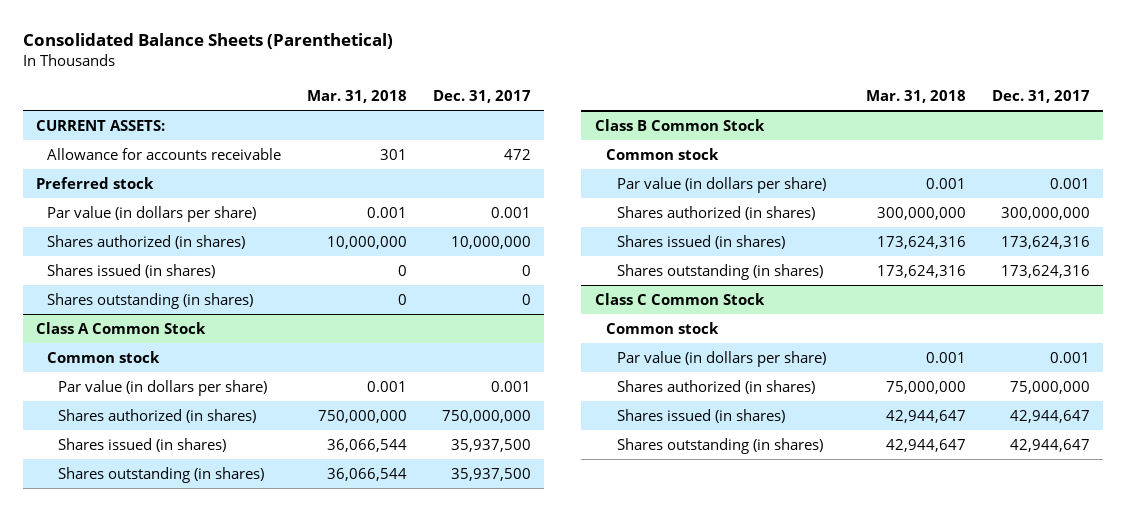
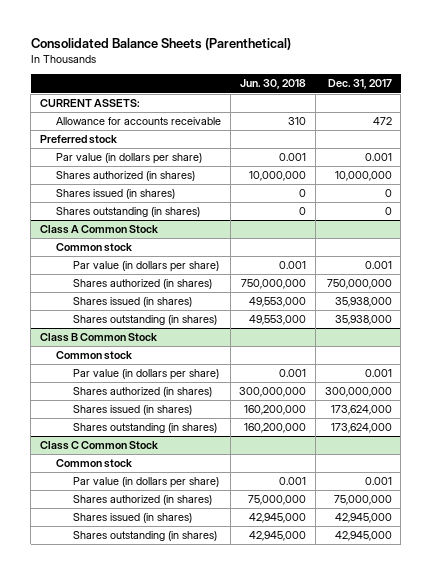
- | Mar. 31, 2018 | Dec. 31, 2017
+ | Jun. 30, 2018 | Dec. 31, 2017
@ Class A Common Stock
- Shares issued (in shares) | 36,066,544 | 35,937,500
- Shares outstanding (in shares) | 36,066,544 | 35,937,500
+ Shares issued (in shares) | 49,553,000 | 35,938,000
+ Shares outstanding (in shares) | 49,553,000 | 35,938,000
@ Class B Common Stock
- Shares issued (in shares) | 173,624,316 | 173,624,316
- Shares outstanding (in shares) | 173,624,316 | 173,624,316
+ Shares issued (in shares) | 160,200,000 | 173,624,000
+ Shares outstanding (in shares) | 160,200,000 | 173,624,000
@ Class C Common Stock
- Shares issued (in shares) | 42,944,647 | 42,944,647
- Shares outstanding (in shares) | 42,944,647 | 42,944,647
+ Shares issued (in shares) | 42,945,000 | 42,945,000
+ Shares outstanding (in shares) | 42,945,000 | 42,945,000

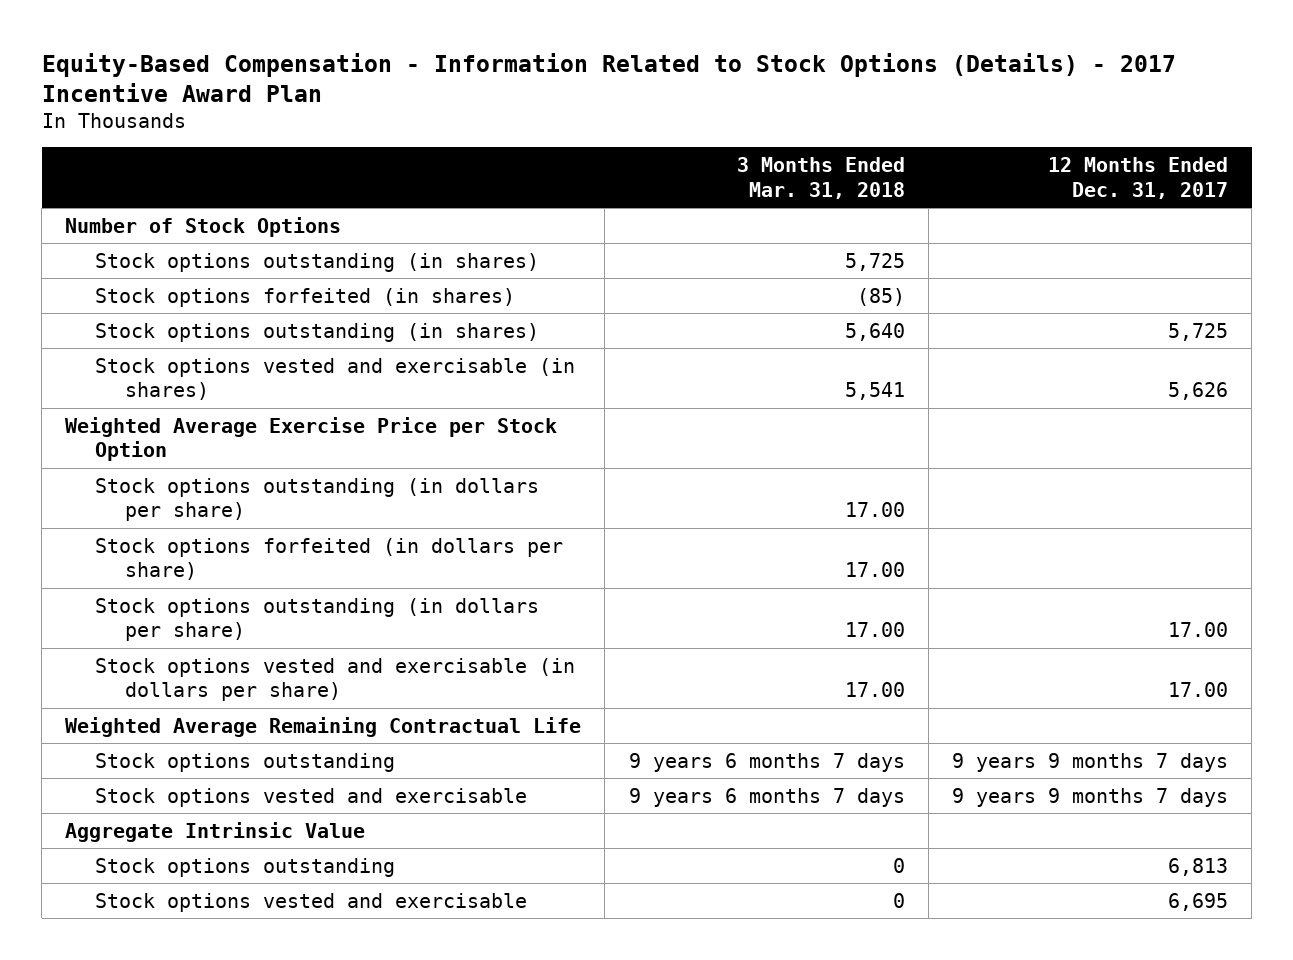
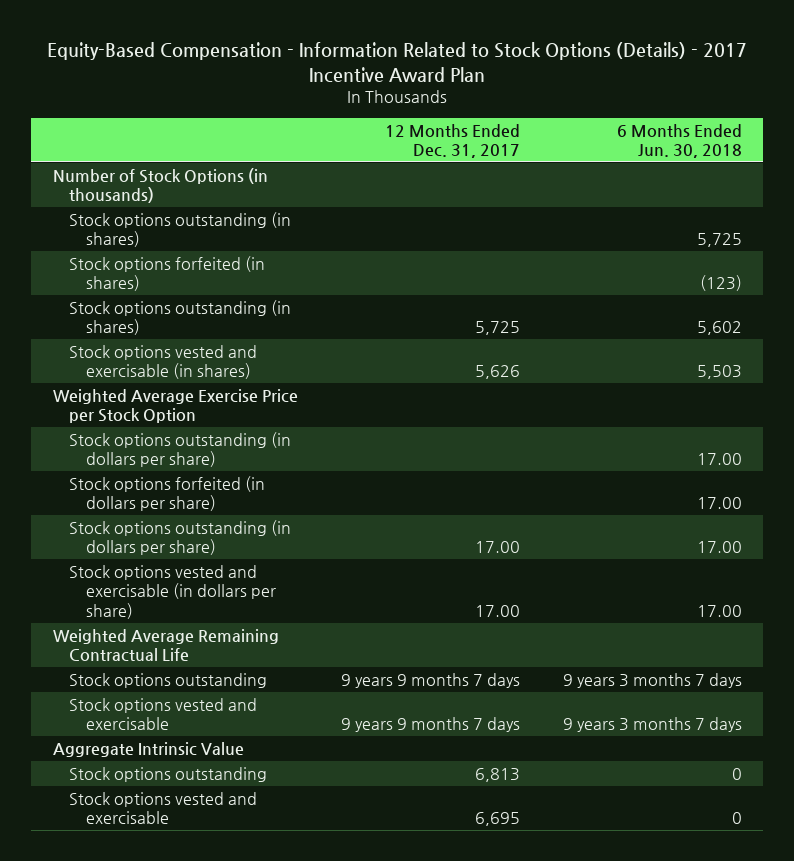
- | 3 Months Ended Mar. 31, 2018 | 12 Months Ended Dec. 31, 2017
+ | 12 Months Ended Dec. 31, 2017 | 6 Months Ended Jun. 30, 2018
- Number of Stock Options
+ Number of Stock Options (in thousands)

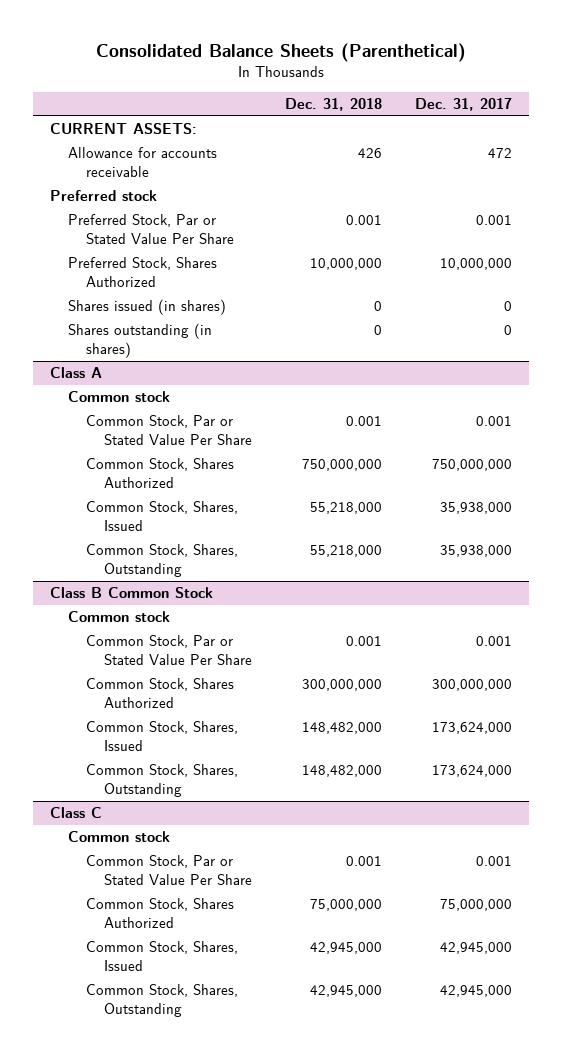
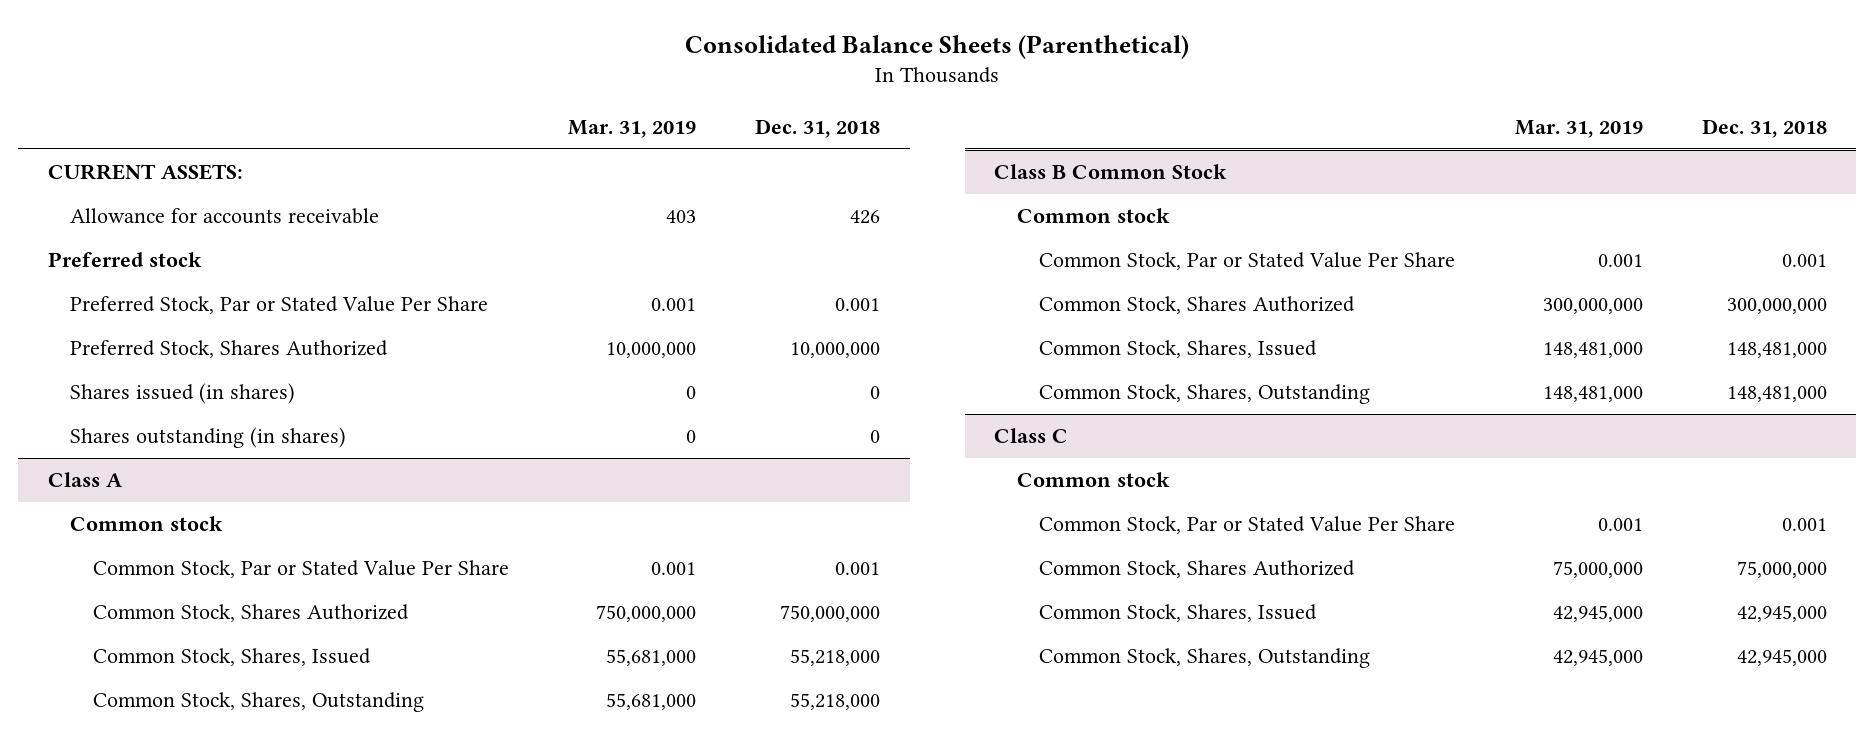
- | Dec. 31, 2018 | Dec. 31, 2017
+ | Mar. 31, 2019 | Dec. 31, 2018
@ Class B Common Stock
- Common Stock, Shares, Issued | 148,482,000 | 173,624,000
- Common Stock, Shares, Outstanding | 148,482,000 | 173,624,000
+ Common Stock, Shares, Issued | 148,481,000 | 148,481,000
+ Common Stock, Shares, Outstanding | 148,481,000 | 148,481,000

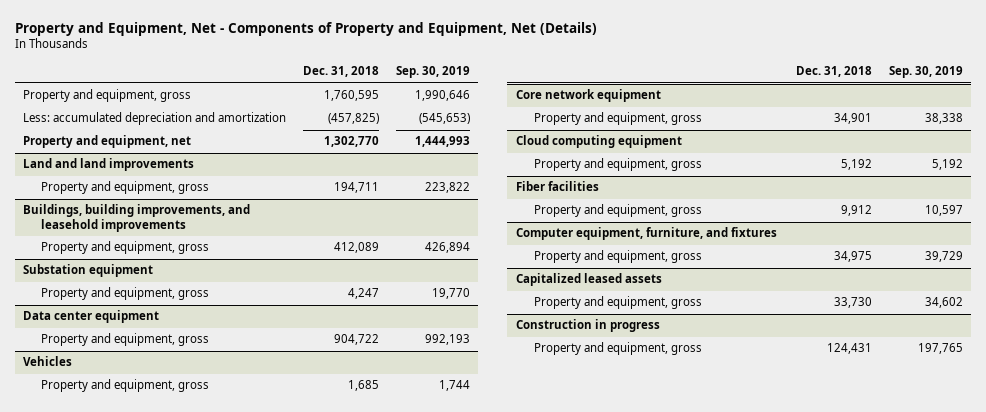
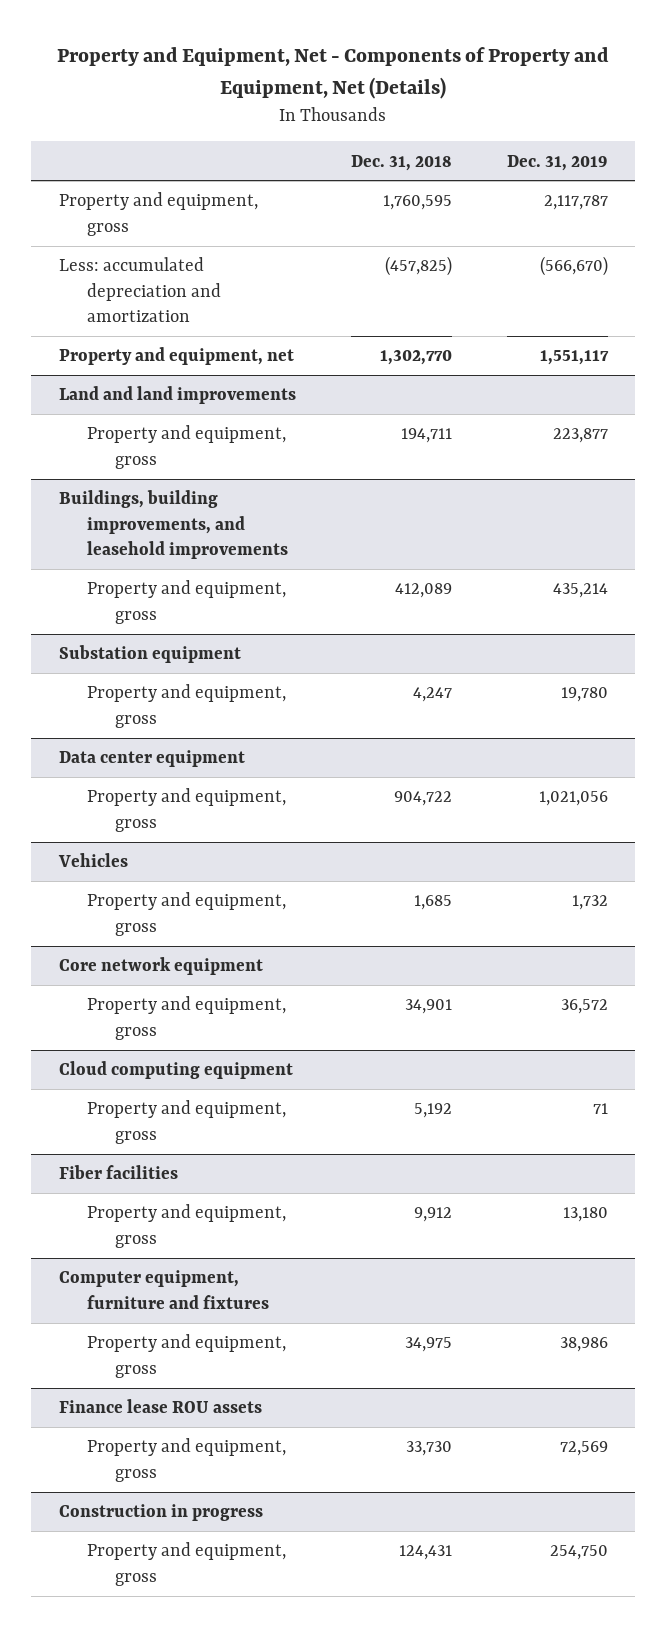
- | Dec. 31, 2018 | Sep. 30, 2019
+ | Dec. 31, 2018 | Dec. 31, 2019
- Computer equipment, furniture, and fixtures
+ Computer equipment, furniture and fixtures
- Capitalized leased assets
+ Finance lease ROU assets

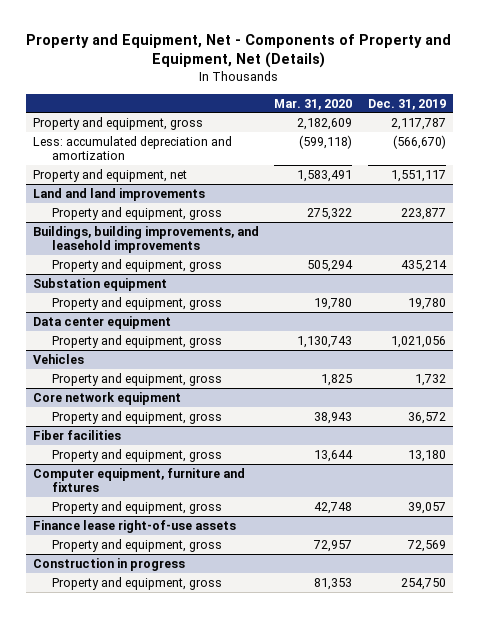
- | Dec. 31, 2018 | Dec. 31, 2019
+ | Mar. 31, 2020 | Dec. 31, 2019
- Cloud computing equipment
- Property and equipment, gross | 5,192 | 71
@ Computer equipment, furniture and fixtures
- Property and equipment, gross | 34,975 | 38,986
- Finance lease ROU assets
@ Computer equipment, furniture and fixtures
+ Property and equipment, gross | 42,748 | 39,057
+ Finance lease right-of-use assets

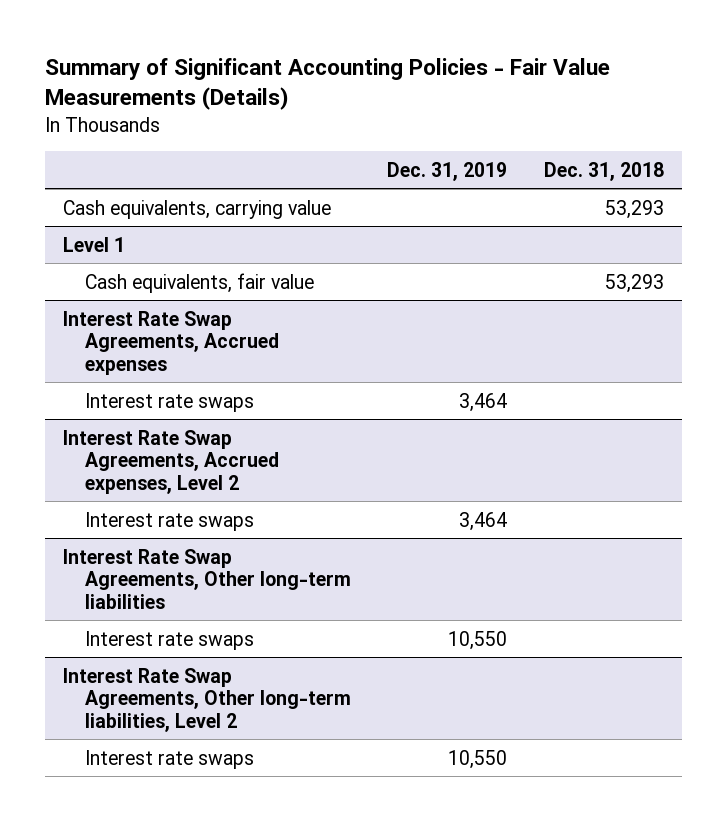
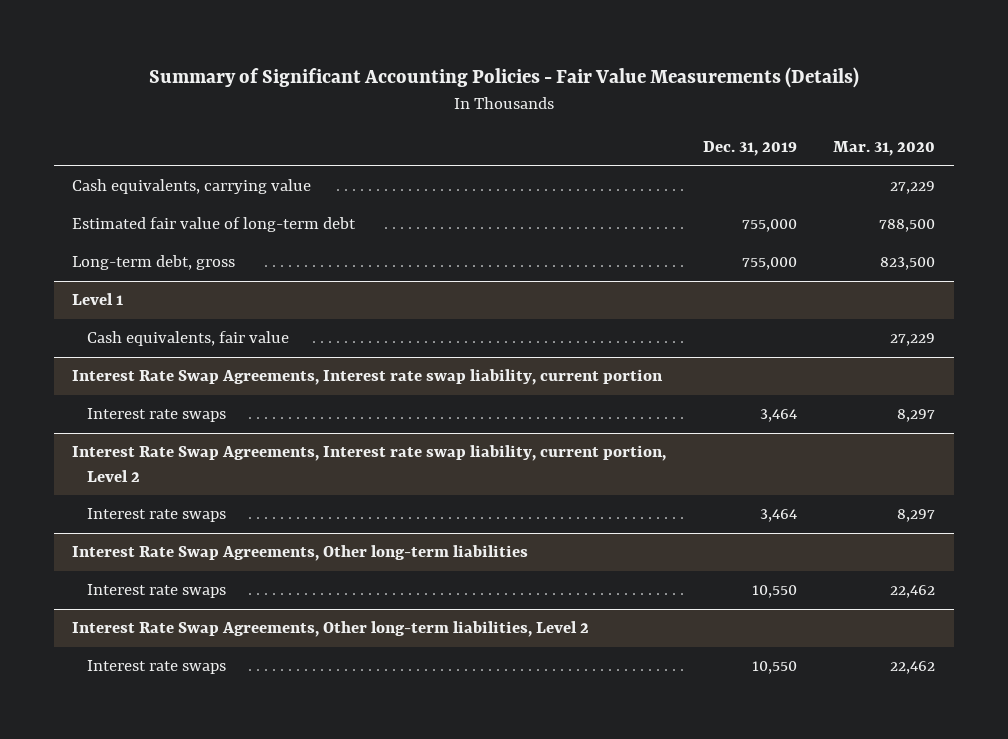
- | Dec. 31, 2019 | Dec. 31, 2018
+ | Dec. 31, 2019 | Mar. 31, 2020
+ Estimated fair value of long-term debt | 755,000 | 788,500
+ Long-term debt, gross | 755,000 | 823,500
- Interest Rate Swap Agreements, Accrued expenses
+ Interest Rate Swap Agreements, Interest rate swap liability, current portion
- Interest Rate Swap Agreements, Accrued expenses, Level 2
+ Interest Rate Swap Agreements, Interest rate swap liability, current portion, Level 2

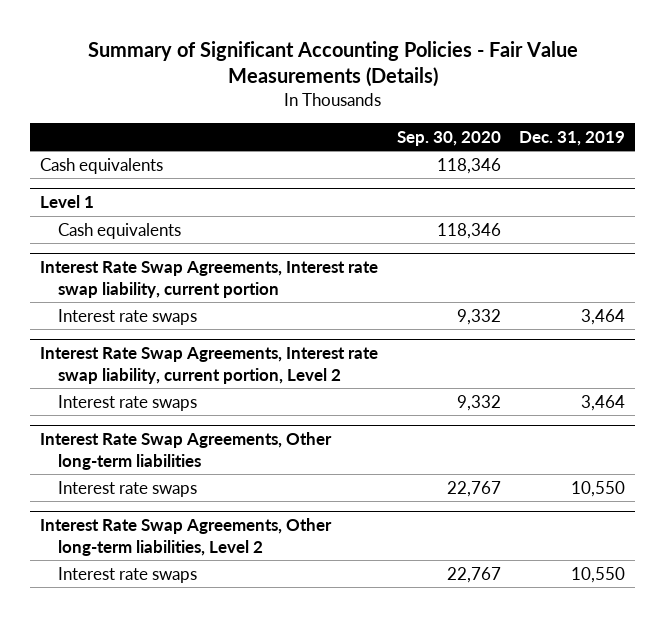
- | Dec. 31, 2019 | Mar. 31, 2020
+ | Sep. 30, 2020 | Dec. 31, 2019
- Cash equivalents, carrying value | | 27,229
- Estimated fair value of long-term debt | 755,000 | 788,500
- Long-term debt, gross | 755,000 | 823,500
+ Cash equivalents | 118,346 |
@ Level 1
- Cash equivalents, fair value | | 27,229
+ Cash equivalents | 118,346 |

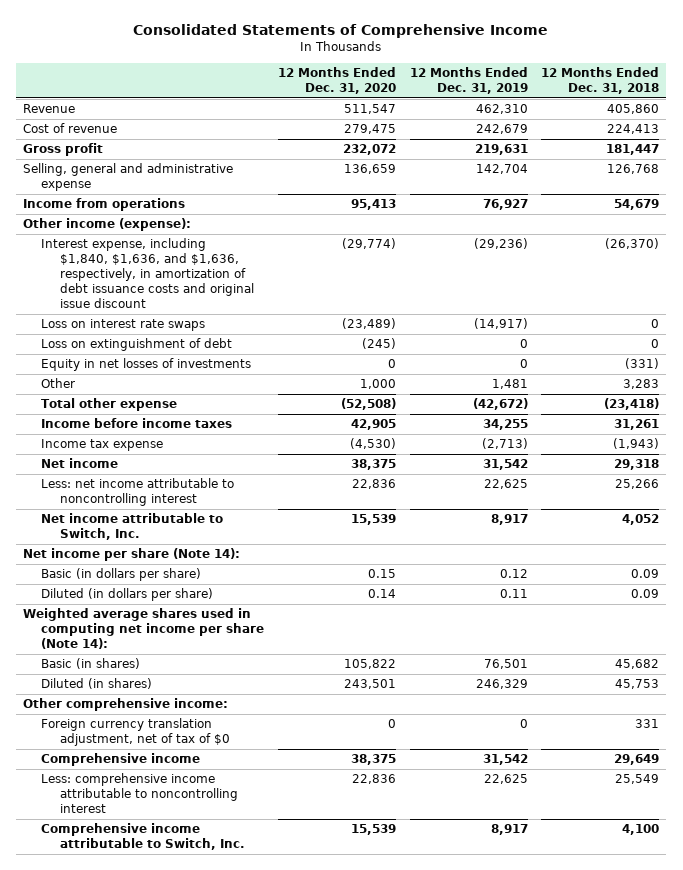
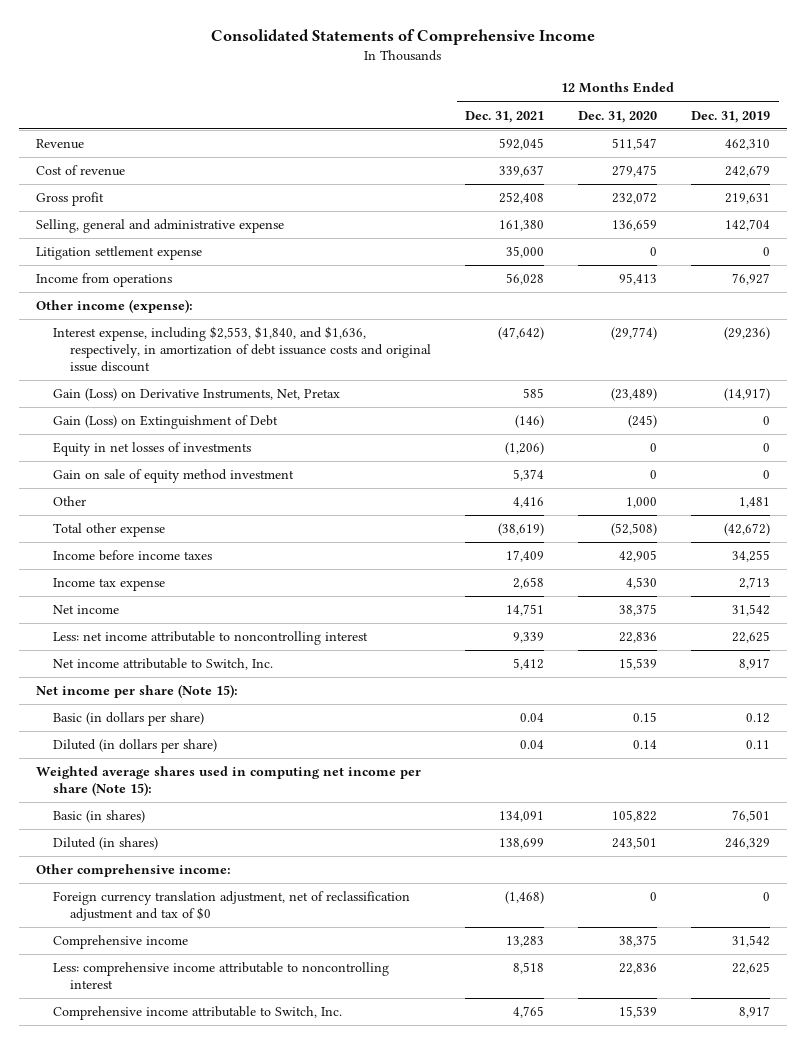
- | 12 Months Ended Dec. 31, 2020 | 12 Months Ended Dec. 31, 2019 | 12 Months Ended Dec. 31, 2018
+ | 12 Months Ended Dec. 31, 2021 | 12 Months Ended Dec. 31, 2020 | 12 Months Ended Dec. 31, 2019
+ Litigation settlement expense | 35,000 | 0 | 0
- Interest expense, including $1,840, $1,636, and $1,636, respectively, in amortization of debt issuance costs and original issue discount | (29,774) | (29,236) | (26,370)
- Loss on interest rate swaps | (23,489) | (14,917) | 0
- Loss on extinguishment of debt | (245) | 0 | 0
+ Interest expense, including $2,553, $1,840, and $1,636, respectively, in amortization of debt issuance costs and original issue discount | (47,642) | (29,774) | (29,236)
+ Gain (Loss) on Derivative Instruments, Net, Pretax | 585 | (23,489) | (14,917)
+ Gain (Loss) on Extinguishment of Debt | (146) | (245) | 0
+ Gain on sale of equity method investment | 5,374 | 0 | 0
- Income tax expense | (4,530) | (2,713) | (1,943)
+ Income tax expense | 2,658 | 4,530 | 2,713
- Net income per share (Note 14):
+ Net income per share (Note 15):
- Weighted average shares used in computing net income per share (Note 14):
+ Weighted average shares used in computing net income per share (Note 15):
- Foreign currency translation adjustment, net of tax of $0 | 0 | 0 | 331
+ Foreign currency translation adjustment, net of reclassification adjustment and tax of $0 | (1,468) | 0 | 0

